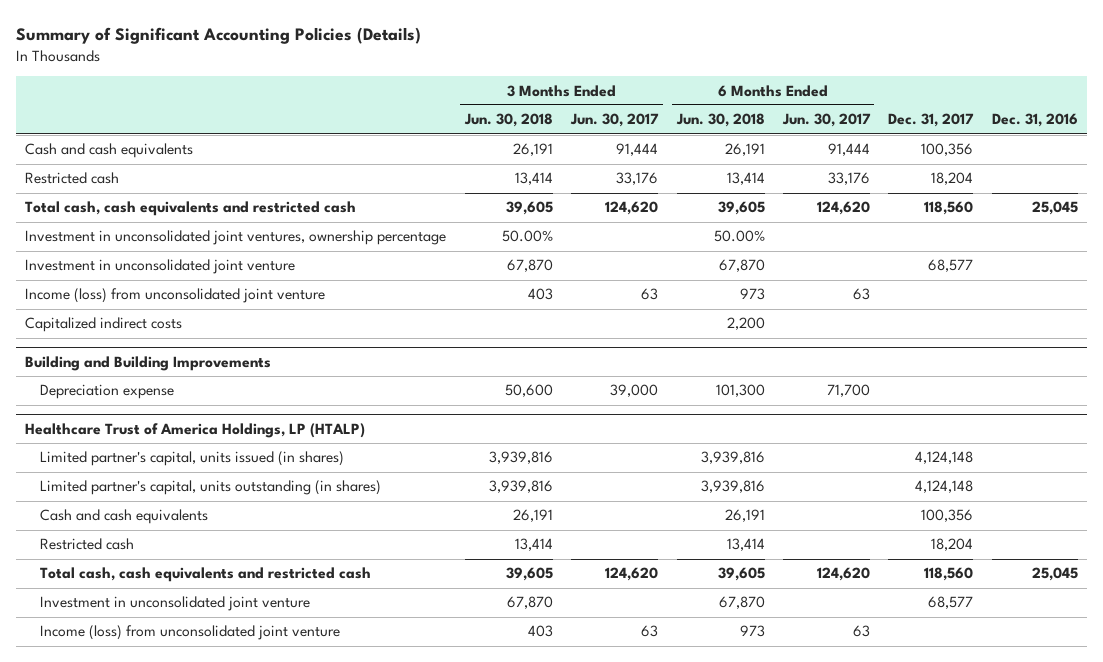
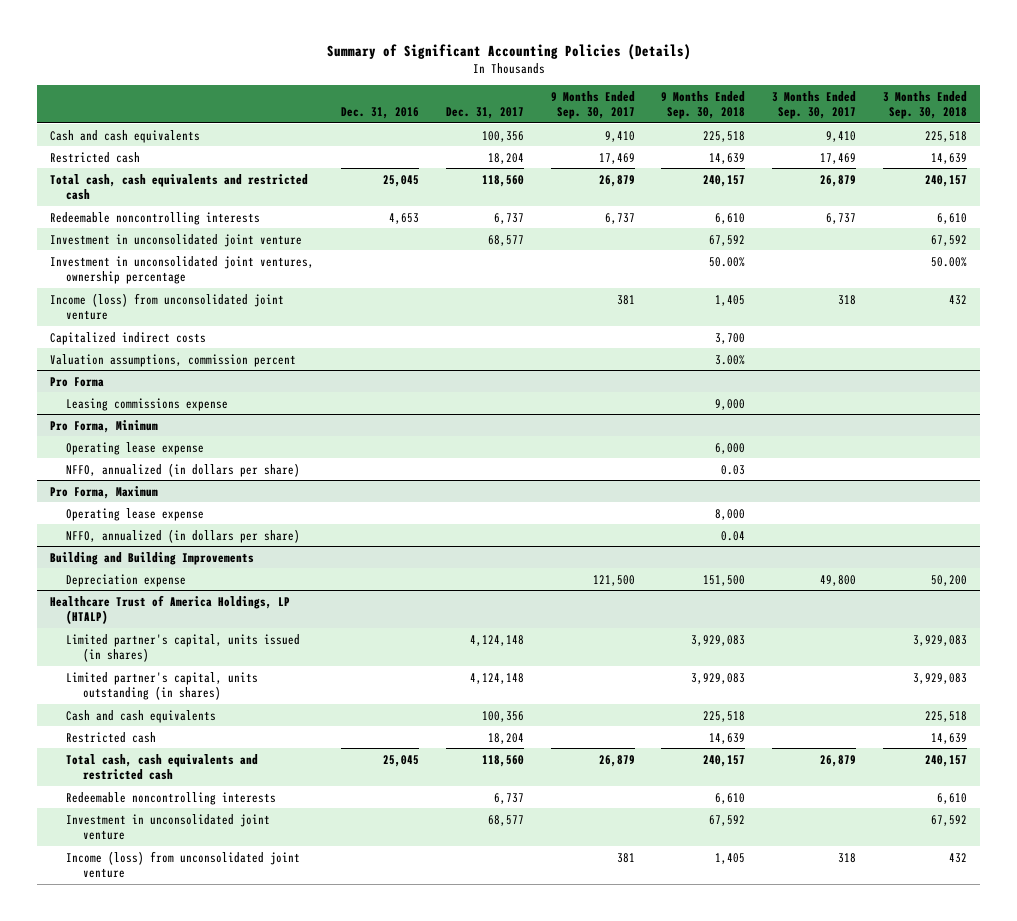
- | 3 Months Ended Jun. 30, 2018 | 3 Months Ended Jun. 30, 2017 | 6 Months Ended Jun. 30, 2018 | 6 Months Ended Jun. 30, 2017 | Dec. 31, 2017 | Dec. 31, 2016
+ | Dec. 31, 2016 | Dec. 31, 2017 | 9 Months Ended Sep. 30, 2017 | 9 Months Ended Sep. 30, 2018 | 3 Months Ended Sep. 30, 2017 | 3 Months Ended Sep. 30, 2018
+ Redeemable noncontrolling interests | 4,653 | 6,737 | 6,737 | 6,610 | 6,737 | 6,610
moved down: Investment in unconsolidated joint ventures, ownership percentage | | | | 50.00% | | 50.00%
+ Valuation assumptions, commission percent | | | | 3.00% | |
+ Pro Forma
+ Leasing commissions expense | | | | 9,000 | |
+ Pro Forma, Minimum
+ Operating lease expense | | | | 6,000 | |
+ NFFO, annualized (in dollars per share) | | | | 0.03 | |
+ Pro Forma, Maximum
+ Operating lease expense | | | | 8,000 | |
+ NFFO, annualized (in dollars per share) | | | | 0.04 | |
@ Healthcare Trust of America Holdings, LP (HTALP)
+ Redeemable noncontrolling interests | | 6,737 | | 6,610 | | 6,610

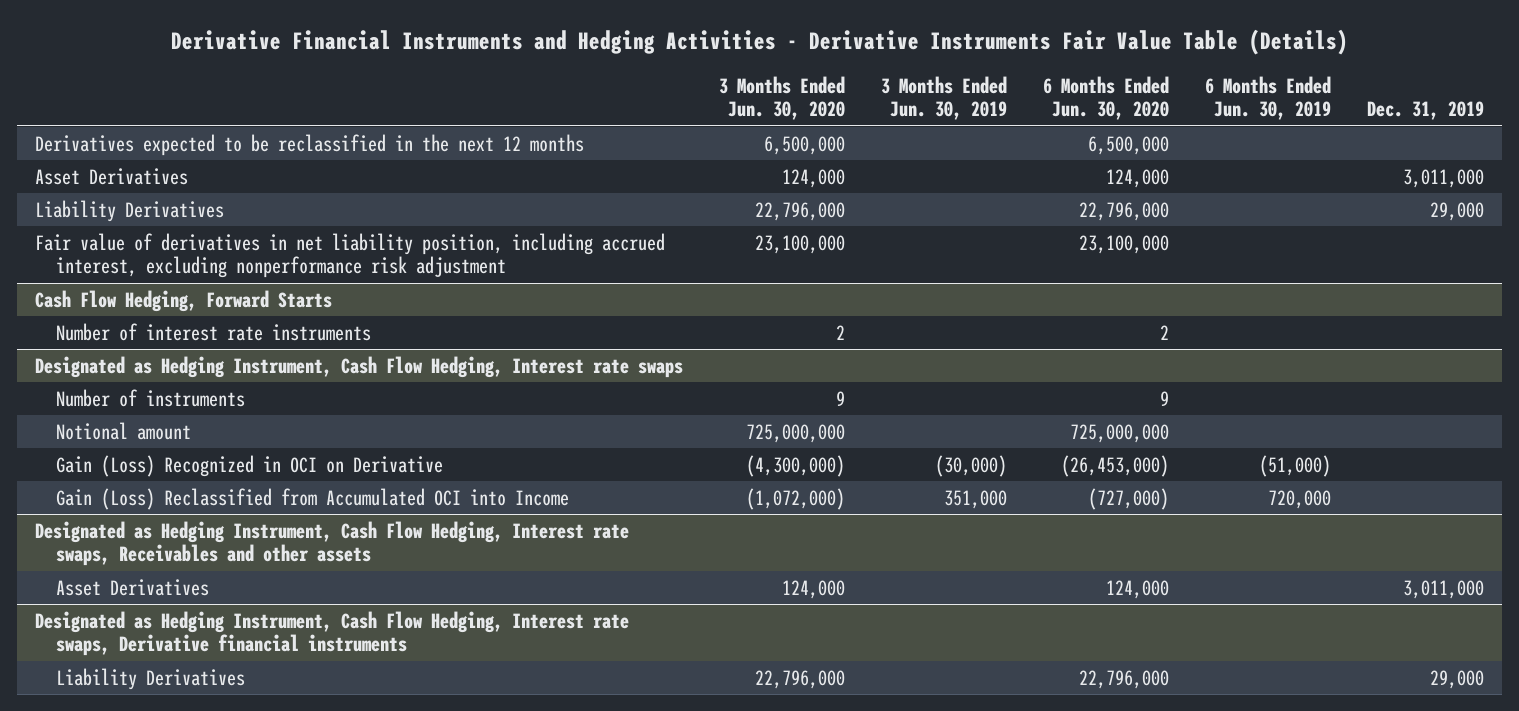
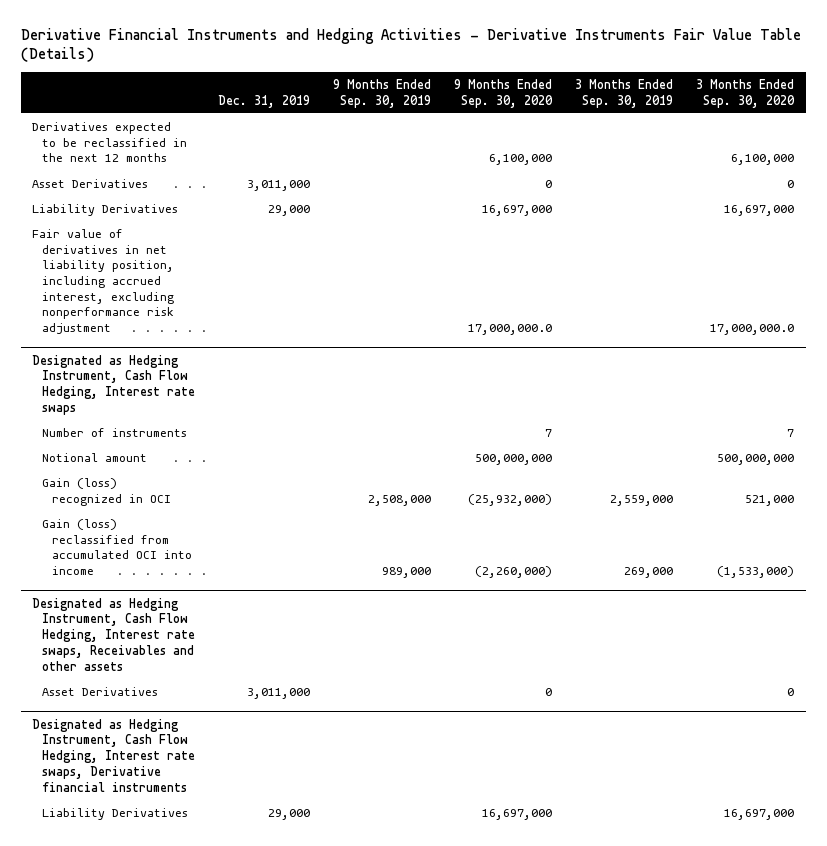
- | 3 Months Ended Jun. 30, 2020 | 3 Months Ended Jun. 30, 2019 | 6 Months Ended Jun. 30, 2020 | 6 Months Ended Jun. 30, 2019 | Dec. 31, 2019
+ | Dec. 31, 2019 | 9 Months Ended Sep. 30, 2019 | 9 Months Ended Sep. 30, 2020 | 3 Months Ended Sep. 30, 2019 | 3 Months Ended Sep. 30, 2020
- Cash Flow Hedging, Forward Starts
- Number of interest rate instruments | 2 | | 2 | |
@ Designated as Hedging Instrument, Cash Flow Hedging, Interest rate swaps
- Gain (Loss) Recognized in OCI on Derivative | (4,300,000) | (30,000) | (26,453,000) | (51,000) |
- Gain (Loss) Reclassified from Accumulated OCI into Income | (1,072,000) | 351,000 | (727,000) | 720,000 |
+ Gain (loss) recognized in OCI | | 2,508,000 | (25,932,000) | 2,559,000 | 521,000
+ Gain (loss) reclassified from accumulated OCI into income | | 989,000 | (2,260,000) | 269,000 | (1,533,000)

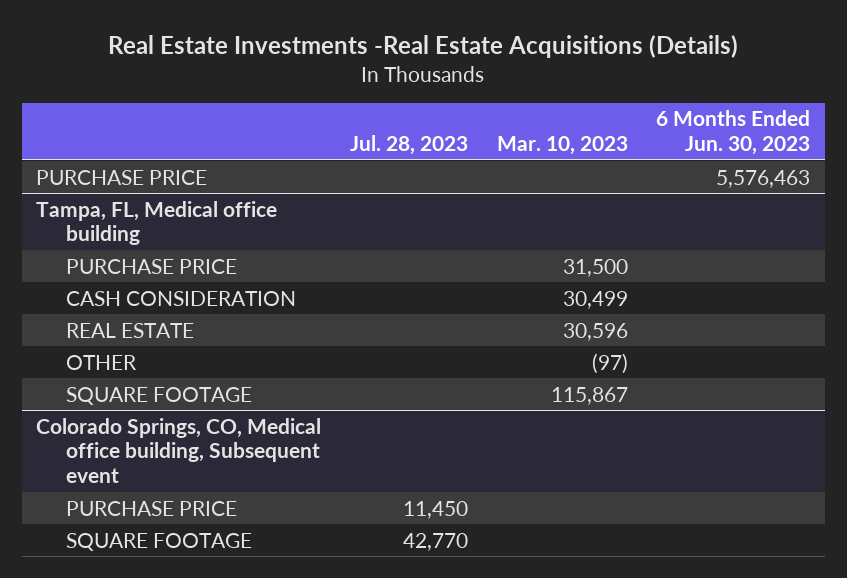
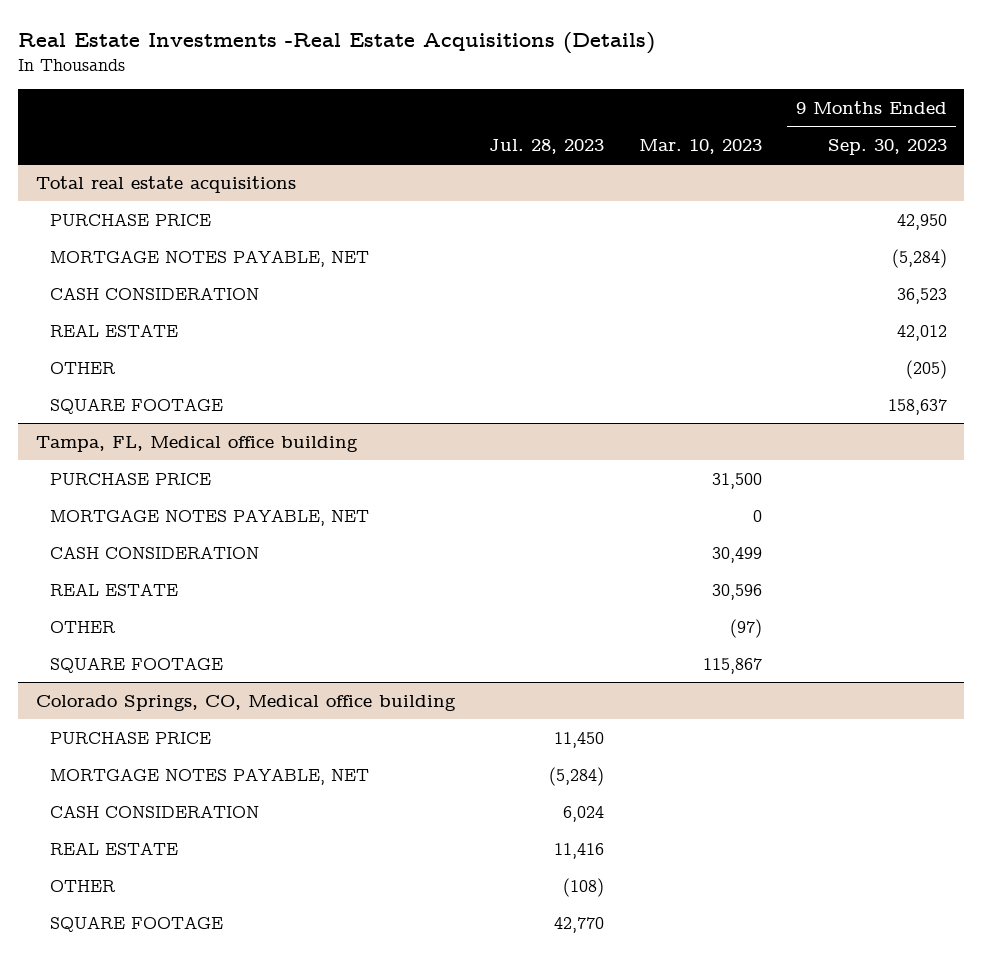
- | Jul. 28, 2023 | Mar. 10, 2023 | 6 Months Ended Jun. 30, 2023
+ | Jul. 28, 2023 | Mar. 10, 2023 | 9 Months Ended Sep. 30, 2023
- PURCHASE PRICE | | | 5,576,463
+ Total real estate acquisitions
+ PURCHASE PRICE | | | 42,950
+ MORTGAGE NOTES PAYABLE, NET | | | (5,284)
+ CASH CONSIDERATION | | | 36,523
+ REAL ESTATE | | | 42,012
+ OTHER | | | (205)
+ SQUARE FOOTAGE | | | 158,637
@ Tampa, FL, Medical office building
+ MORTGAGE NOTES PAYABLE, NET | | 0 |
- Colorado Springs, CO, Medical office building, Subsequent event
+ Colorado Springs, CO, Medical office building
+ MORTGAGE NOTES PAYABLE, NET | (5,284) | |
+ CASH CONSIDERATION | 6,024 | |
+ REAL ESTATE | 11,416 | |
+ OTHER | (108) | |

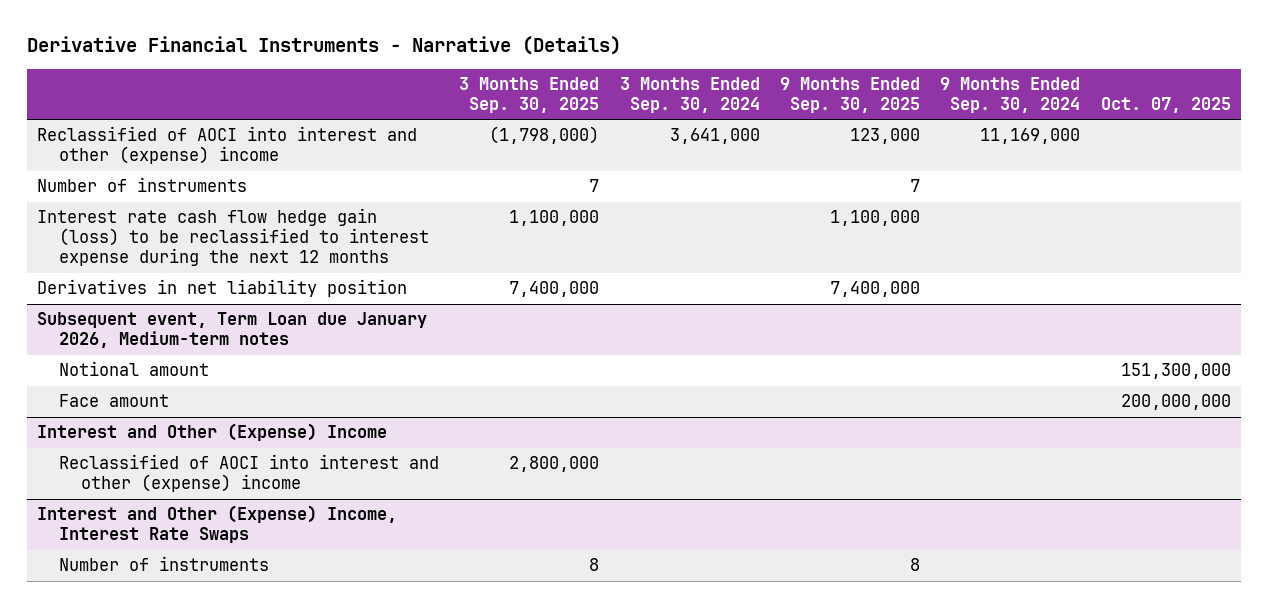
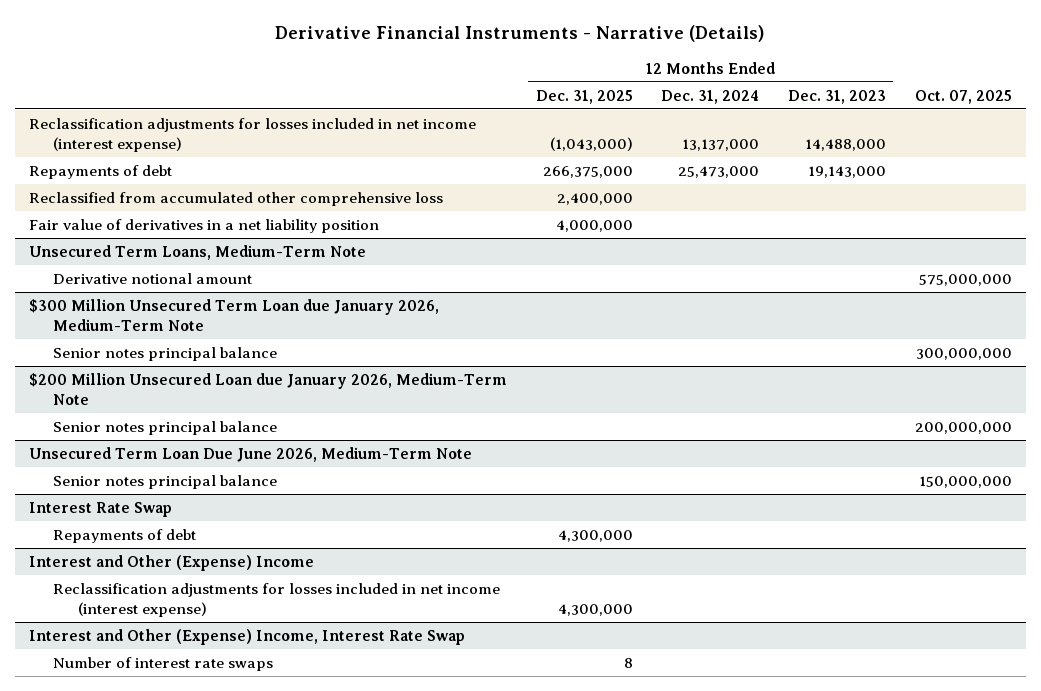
- | 3 Months Ended Sep. 30, 2025 | 3 Months Ended Sep. 30, 2024 | 9 Months Ended Sep. 30, 2025 | 9 Months Ended Sep. 30, 2024 | Oct. 07, 2025
+ | 12 Months Ended Dec. 31, 2025 | 12 Months Ended Dec. 31, 2024 | 12 Months Ended Dec. 31, 2023 | Oct. 07, 2025
- Reclassified of AOCI into interest and other (expense) income | (1,798,000) | 3,641,000 | 123,000 | 11,169,000 |
- Number of instruments | 7 | | 7 | |
- Interest rate cash flow hedge gain (loss) to be reclassified to interest expense during the next 12 months | 1,100,000 | | 1,100,000 | |
- Derivatives in net liability position | 7,400,000 | | 7,400,000 | |
- Subsequent event, Term Loan due January 2026, Medium-term notes
- Notional amount | | | | | 151,300,000
- Face amount | | | | | 200,000,000
+ Reclassification adjustments for losses included in net income (interest expense) | (1,043,000) | 13,137,000 | 14,488,000 |
+ Repayments of debt | 266,375,000 | 25,473,000 | 19,143,000 |
+ Reclassified from accumulated other comprehensive loss | 2,400,000 | | |
+ Fair value of derivatives in a net liability position | 4,000,000 | | |
+ Unsecured Term Loans, Medium-Term Note
+ Derivative notional amount | | | | 575,000,000
+ $300 Million Unsecured Term Loan due January 2026, Medium-Term Note
+ Senior notes principal balance | | | | 300,000,000
+ $200 Million Unsecured Loan due January 2026, Medium-Term Note
+ Senior notes principal balance | | | | 200,000,000
+ Unsecured Term Loan Due June 2026, Medium-Term Note
+ Senior notes principal balance | | | | 150,000,000
+ Interest Rate Swap
+ Repayments of debt | 4,300,000 | | |
@ Interest and Other (Expense) Income
- Reclassified of AOCI into interest and other (expense) income | 2,800,000 | | | |
- Interest and Other (Expense) Income, Interest Rate Swaps
- Number of instruments | 8 | | 8 | |
@ Interest and Other (Expense) Income
+ Reclassification adjustments for losses included in net income (interest expense) | 4,300,000 | | |
+ Interest and Other (Expense) Income, Interest Rate Swap
+ Number of interest rate swaps | 8 | | |

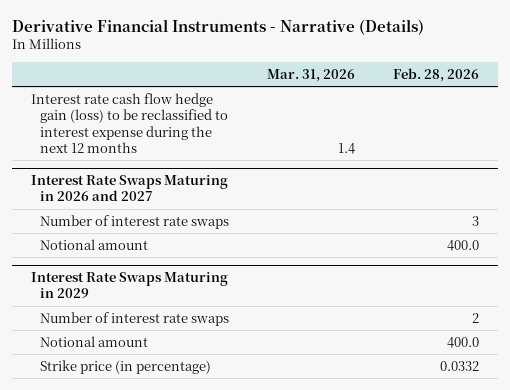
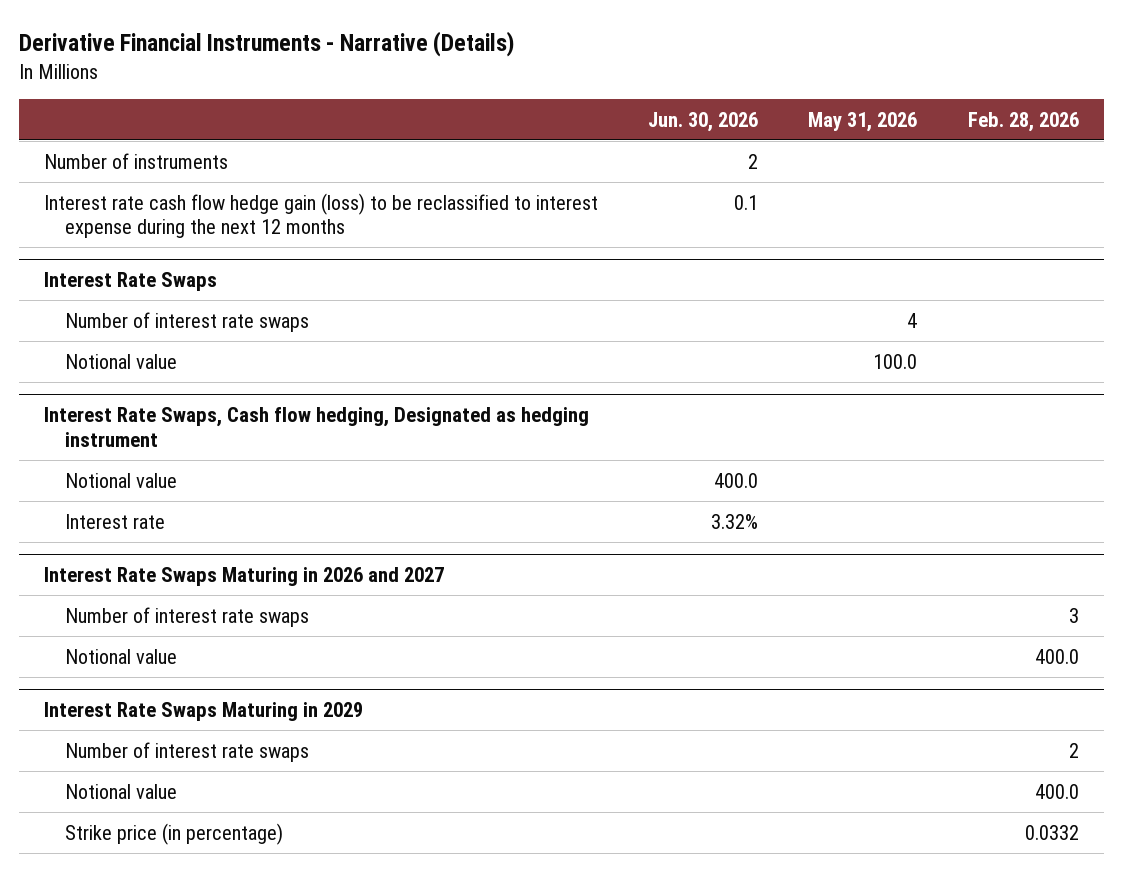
- | Mar. 31, 2026 | Feb. 28, 2026
+ | Jun. 30, 2026 | May 31, 2026 | Feb. 28, 2026
+ Number of instruments | 2 | |
+ Interest Rate Swaps
+ Number of interest rate swaps | | 4 |
+ Notional value | | 100.0 |
+ Interest Rate Swaps, Cash flow hedging, Designated as hedging instrument
+ Notional value | 400.0 | |
+ Interest rate | 3.32% | |
@ Interest Rate Swaps Maturing in 2026 and 2027
- Notional amount | | 400.0
+ Notional value | | | 400.0
@ Interest Rate Swaps Maturing in 2029
- Notional amount | | 400.0
+ Notional value | | | 400.0

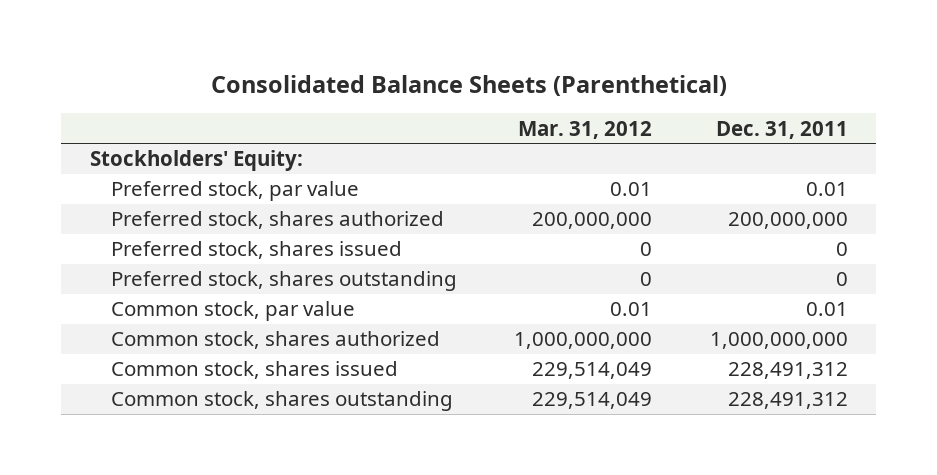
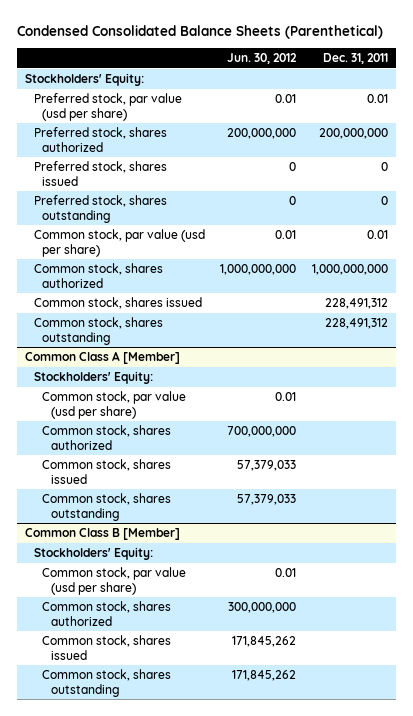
- Consolidated Balance Sheets (Parenthetical)
+ Condensed Consolidated Balance Sheets (Parenthetical)
- | Mar. 31, 2012 | Dec. 31, 2011
+ | Jun. 30, 2012 | Dec. 31, 2011
- Preferred stock, par value | 0.01 | 0.01
+ Preferred stock, par value (usd per share) | 0.01 | 0.01
- Common stock, par value | 0.01 | 0.01
+ Common stock, par value (usd per share) | 0.01 | 0.01
+ Common Class A [Member]
+ Stockholders' Equity:
+ Common stock, par value (usd per share) | 0.01 |
+ Common stock, shares authorized | 700,000,000 |
+ Common stock, shares issued | 57,379,033 |
+ Common stock, shares outstanding | 57,379,033 |
+ Common Class B [Member]
+ Stockholders' Equity:
+ Common stock, par value (usd per share) | 0.01 |
+ Common stock, shares authorized | 300,000,000 |
+ Common stock, shares issued | 171,845,262 |
+ Common stock, shares outstanding | 171,845,262 |

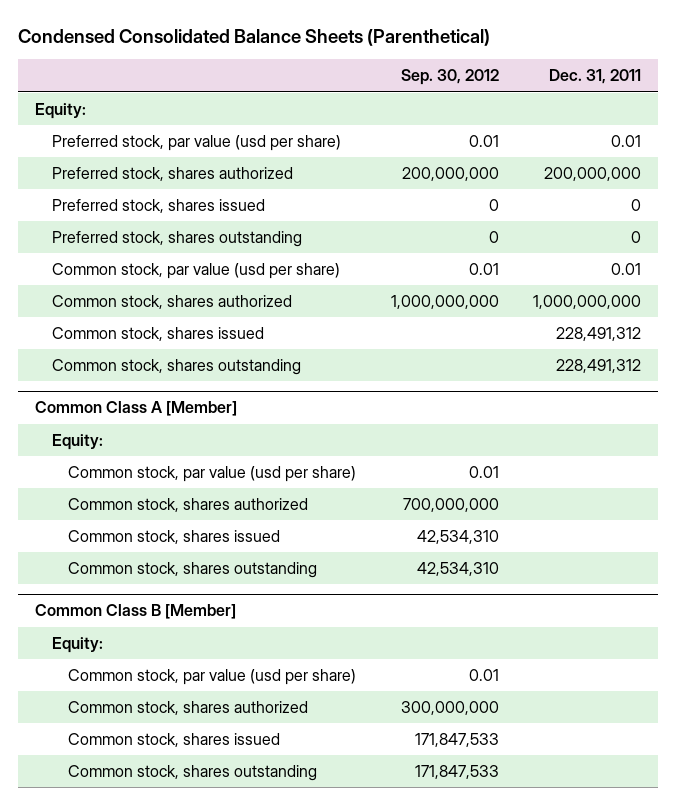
- | Jun. 30, 2012 | Dec. 31, 2011
+ | Sep. 30, 2012 | Dec. 31, 2011
- Stockholders' Equity:
+ Equity:
@ Common Class A [Member]
- Stockholders' Equity:
+ Equity:
@ Common Class B [Member]
- Stockholders' Equity:
+ Equity:

